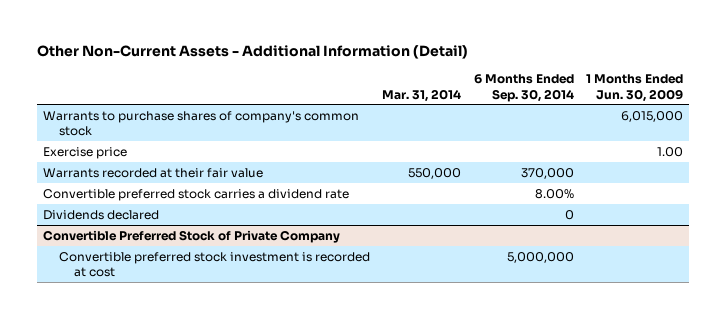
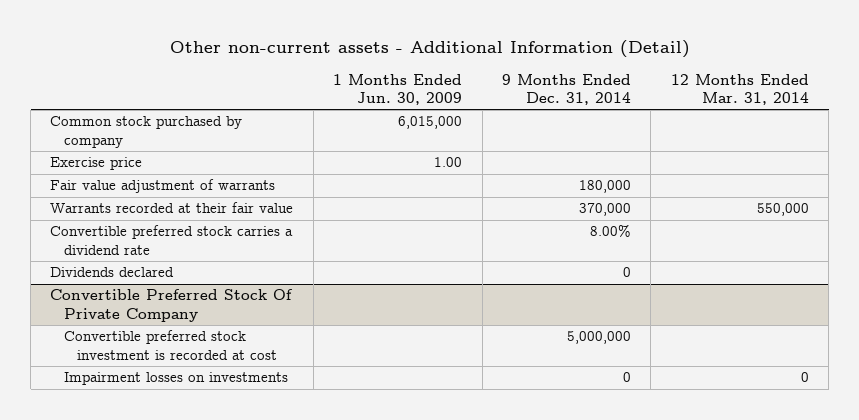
- Other Non-Current Assets - Additional Information (Detail)
+ Other non-current assets - Additional Information (Detail)
- | Mar. 31, 2014 | 6 Months Ended Sep. 30, 2014 | 1 Months Ended Jun. 30, 2009
+ | 1 Months Ended Jun. 30, 2009 | 9 Months Ended Dec. 31, 2014 | 12 Months Ended Mar. 31, 2014
- Warrants to purchase shares of company's common stock | | | 6,015,000
+ Common stock purchased by company | 6,015,000 | |
+ Fair value adjustment of warrants | | 180,000 |
- Convertible Preferred Stock of Private Company
+ Convertible Preferred Stock Of Private Company
+ Impairment losses on investments | | 0 | 0

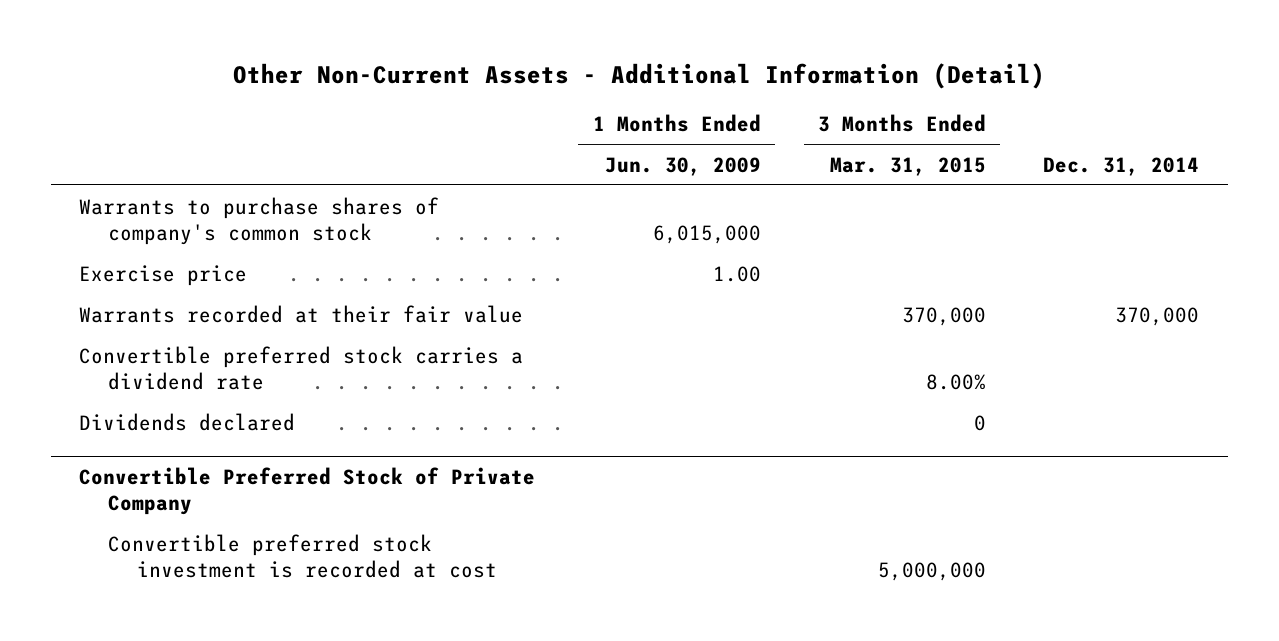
- Other non-current assets - Additional Information (Detail)
+ Other Non-Current Assets - Additional Information (Detail)
- | 1 Months Ended Jun. 30, 2009 | 9 Months Ended Dec. 31, 2014 | 12 Months Ended Mar. 31, 2014
+ | 1 Months Ended Jun. 30, 2009 | 3 Months Ended Mar. 31, 2015 | Dec. 31, 2014
- Common stock purchased by company | 6,015,000 | |
+ Warrants to purchase shares of company's common stock | 6,015,000 | |
- Fair value adjustment of warrants | | 180,000 |
- Convertible Preferred Stock Of Private Company
+ Convertible Preferred Stock of Private Company
- Impairment losses on investments | | 0 | 0

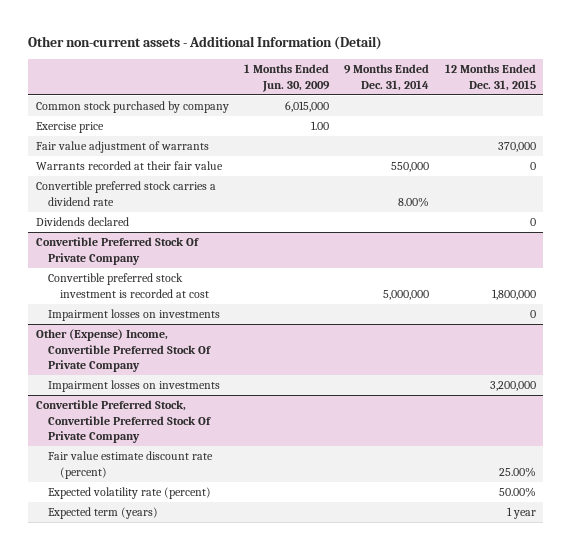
- Other Non-Current Assets - Additional Information (Detail)
+ Other non-current assets - Additional Information (Detail)
- | 1 Months Ended Jun. 30, 2009 | 3 Months Ended Mar. 31, 2015 | Dec. 31, 2014
+ | 1 Months Ended Jun. 30, 2009 | 9 Months Ended Dec. 31, 2014 | 12 Months Ended Dec. 31, 2015
- Warrants to purchase shares of company's common stock | 6,015,000 | |
+ Common stock purchased by company | 6,015,000 | |
+ Fair value adjustment of warrants | | | 370,000
- Convertible Preferred Stock of Private Company
+ Convertible Preferred Stock Of Private Company
+ Impairment losses on investments | | | 0
+ Other (Expense) Income, Convertible Preferred Stock Of Private Company
+ Impairment losses on investments | | | 3,200,000
+ Convertible Preferred Stock, Convertible Preferred Stock Of Private Company
+ Fair value estimate discount rate (percent) | | | 25.00%
+ Expected volatility rate (percent) | | | 50.00%
+ Expected term (years) | | | 1 year

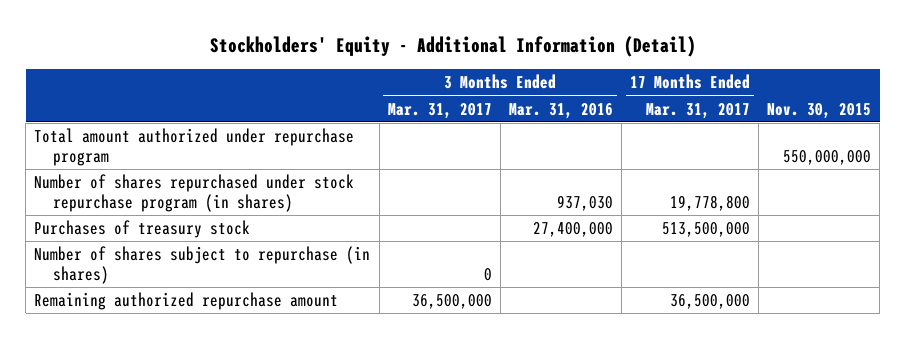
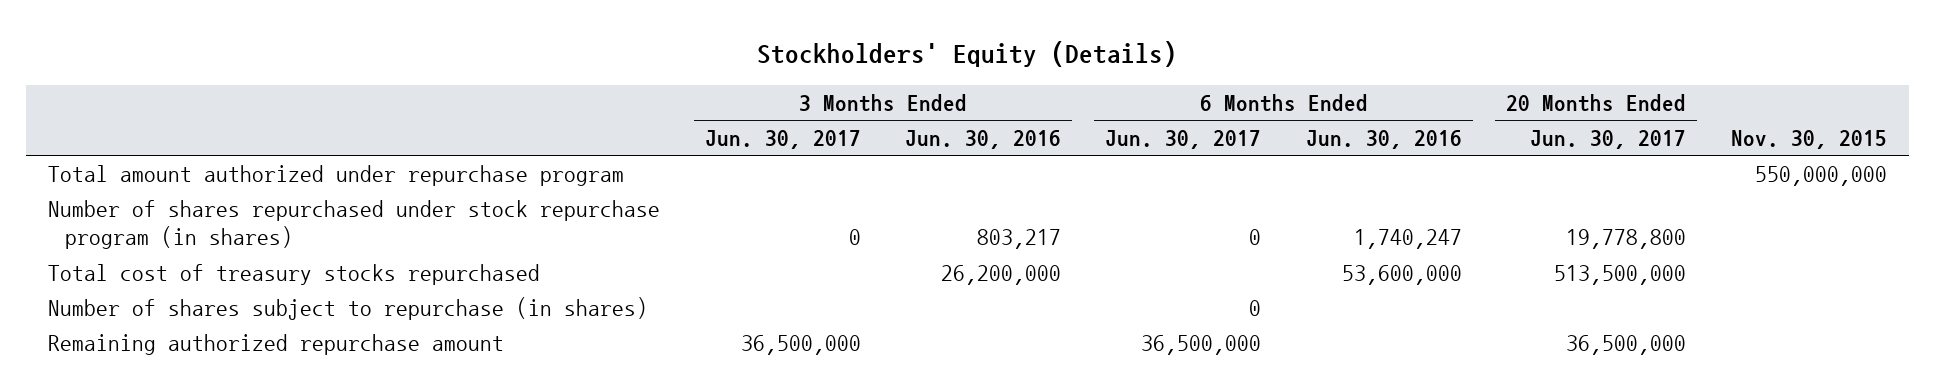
- Stockholders' Equity - Additional Information (Detail)
+ Stockholders' Equity (Details)
- | 3 Months Ended Mar. 31, 2017 | 3 Months Ended Mar. 31, 2016 | 17 Months Ended Mar. 31, 2017 | Nov. 30, 2015
+ | 3 Months Ended Jun. 30, 2017 | 3 Months Ended Jun. 30, 2016 | 6 Months Ended Jun. 30, 2017 | 6 Months Ended Jun. 30, 2016 | 20 Months Ended Jun. 30, 2017 | Nov. 30, 2015
- Purchases of treasury stock | | 27,400,000 | 513,500,000 |
+ Total cost of treasury stocks repurchased | | 26,200,000 | | 53,600,000 | 513,500,000 |

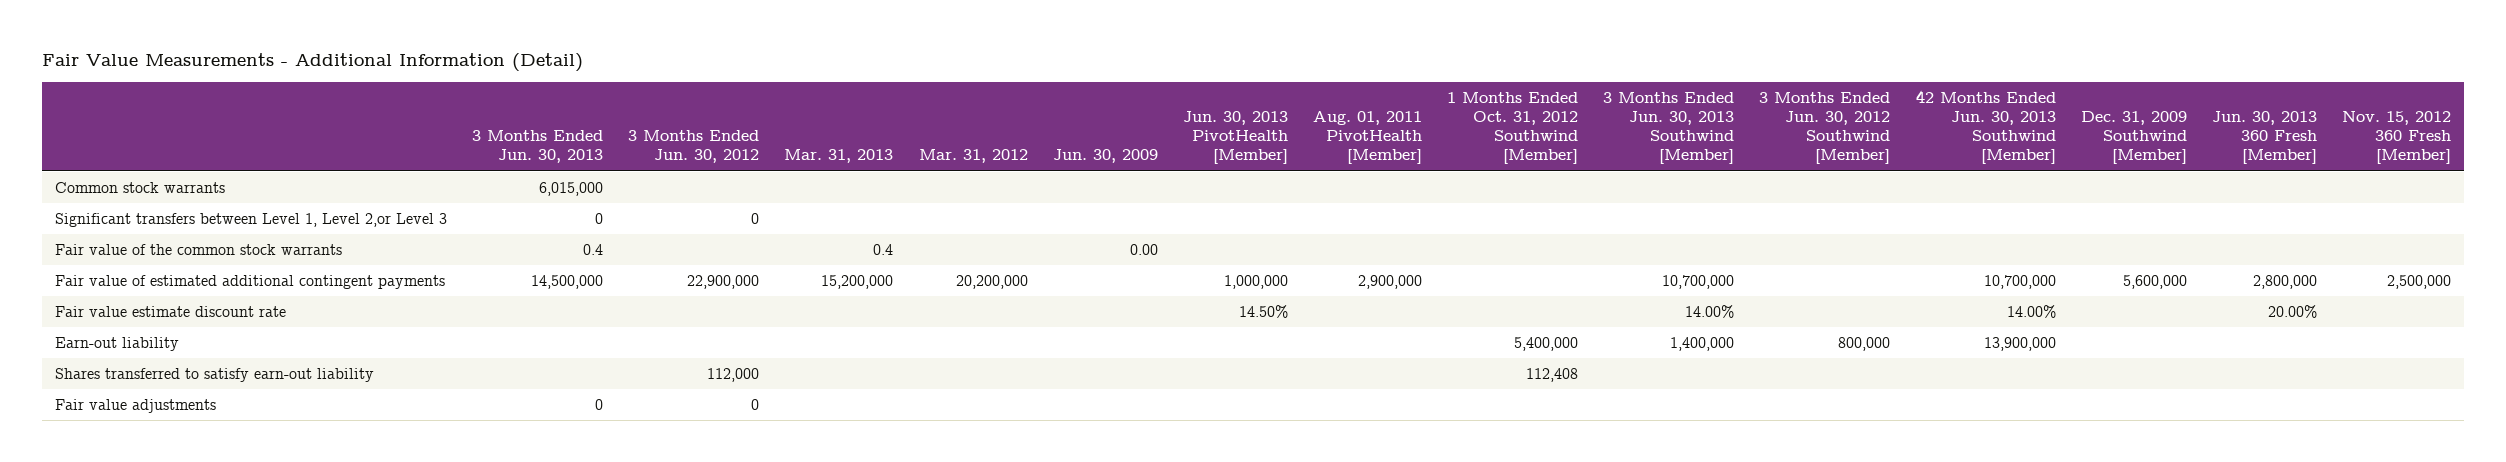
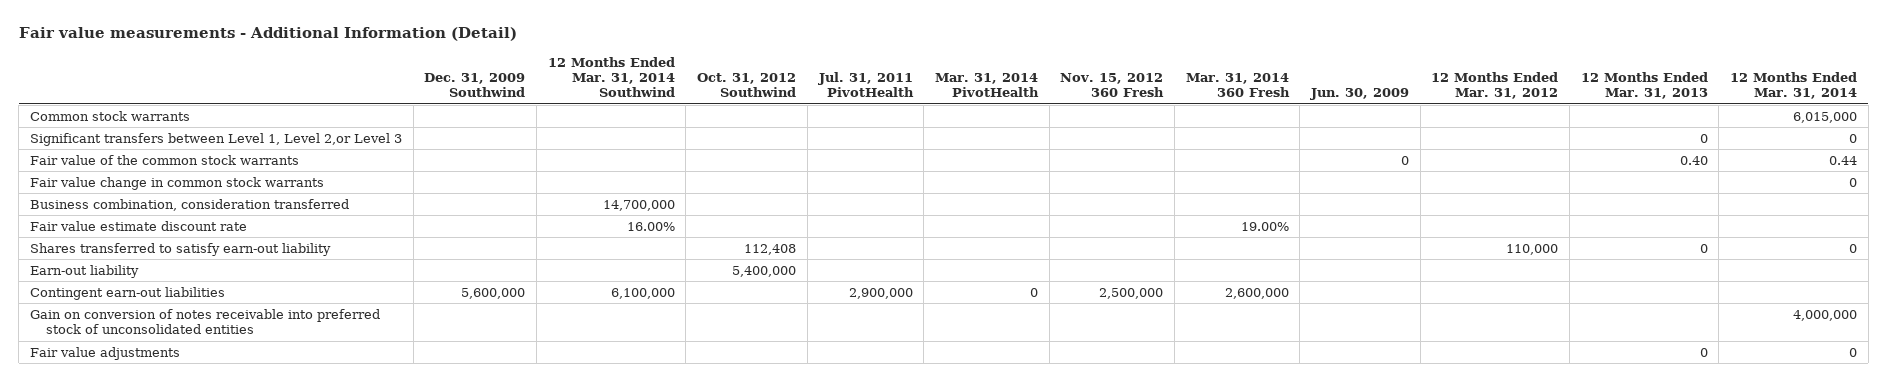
- Fair Value Measurements - Additional Information (Detail)
+ Fair value measurements - Additional Information (Detail)
- | 3 Months Ended Jun. 30, 2013 | 3 Months Ended Jun. 30, 2012 | Mar. 31, 2013 | Mar. 31, 2012 | Jun. 30, 2009 | Jun. 30, 2013 PivotHealth [Member] | Aug. 01, 2011 PivotHealth [Member] | 1 Months Ended Oct. 31, 2012 Southwind [Member] | 3 Months Ended Jun. 30, 2013 Southwind [Member] | 3 Months Ended Jun. 30, 2012 Southwind [Member] | 42 Months Ended Jun. 30, 2013 Southwind [Member] | Dec. 31, 2009 Southwind [Member] | Jun. 30, 2013 360 Fresh [Member] | Nov. 15, 2012 360 Fresh [Member]
+ | Dec. 31, 2009 Southwind | 12 Months Ended Mar. 31, 2014 Southwind | Oct. 31, 2012 Southwind | Jul. 31, 2011 PivotHealth | Mar. 31, 2014 PivotHealth | Nov. 15, 2012 360 Fresh | Mar. 31, 2014 360 Fresh | Jun. 30, 2009 | 12 Months Ended Mar. 31, 2012 | 12 Months Ended Mar. 31, 2013 | 12 Months Ended Mar. 31, 2014
- Fair value of the common stock warrants | 0.4 | | 0.4 | | 0.00 | | | | | | | | |
- Fair value of estimated additional contingent payments | 14,500,000 | 22,900,000 | 15,200,000 | 20,200,000 | | 1,000,000 | 2,900,000 | | 10,700,000 | | 10,700,000 | 5,600,000 | 2,800,000 | 2,500,000
+ Fair value of the common stock warrants | | | | | | | | 0 | | 0.40 | 0.44
+ Fair value change in common stock warrants | | | | | | | | | | | 0
+ Business combination, consideration transferred | | 14,700,000 | | | | | | | | |
moved down: Earn-out liability | | | 5,400,000 | | | | | | | |
+ Contingent earn-out liabilities | 5,600,000 | 6,100,000 | | 2,900,000 | 0 | 2,500,000 | 2,600,000 | | | |
+ Gain on conversion of notes receivable into preferred stock of unconsolidated entities | | | | | | | | | | | 4,000,000

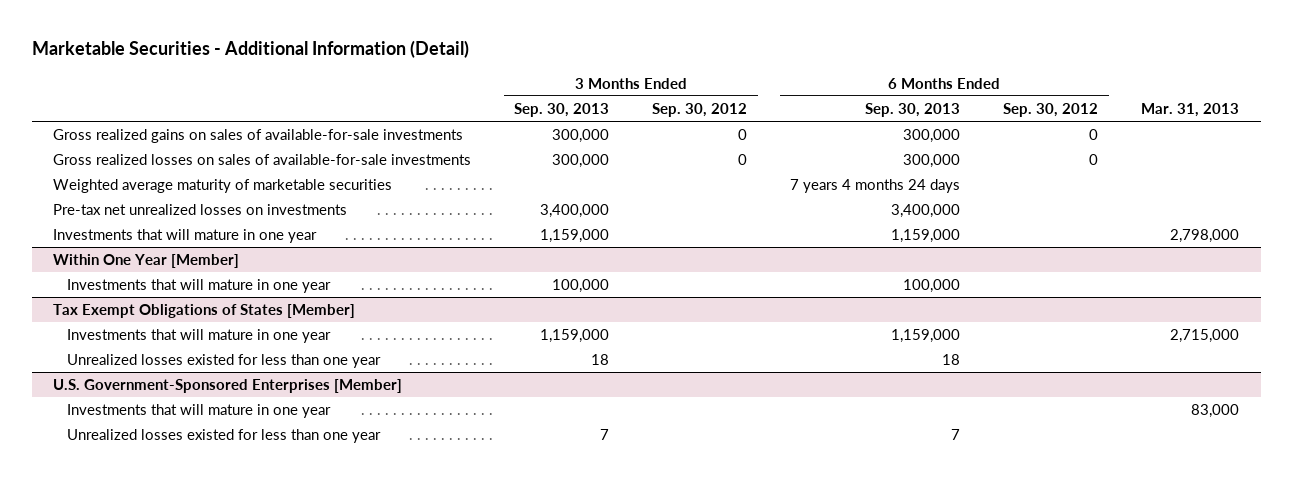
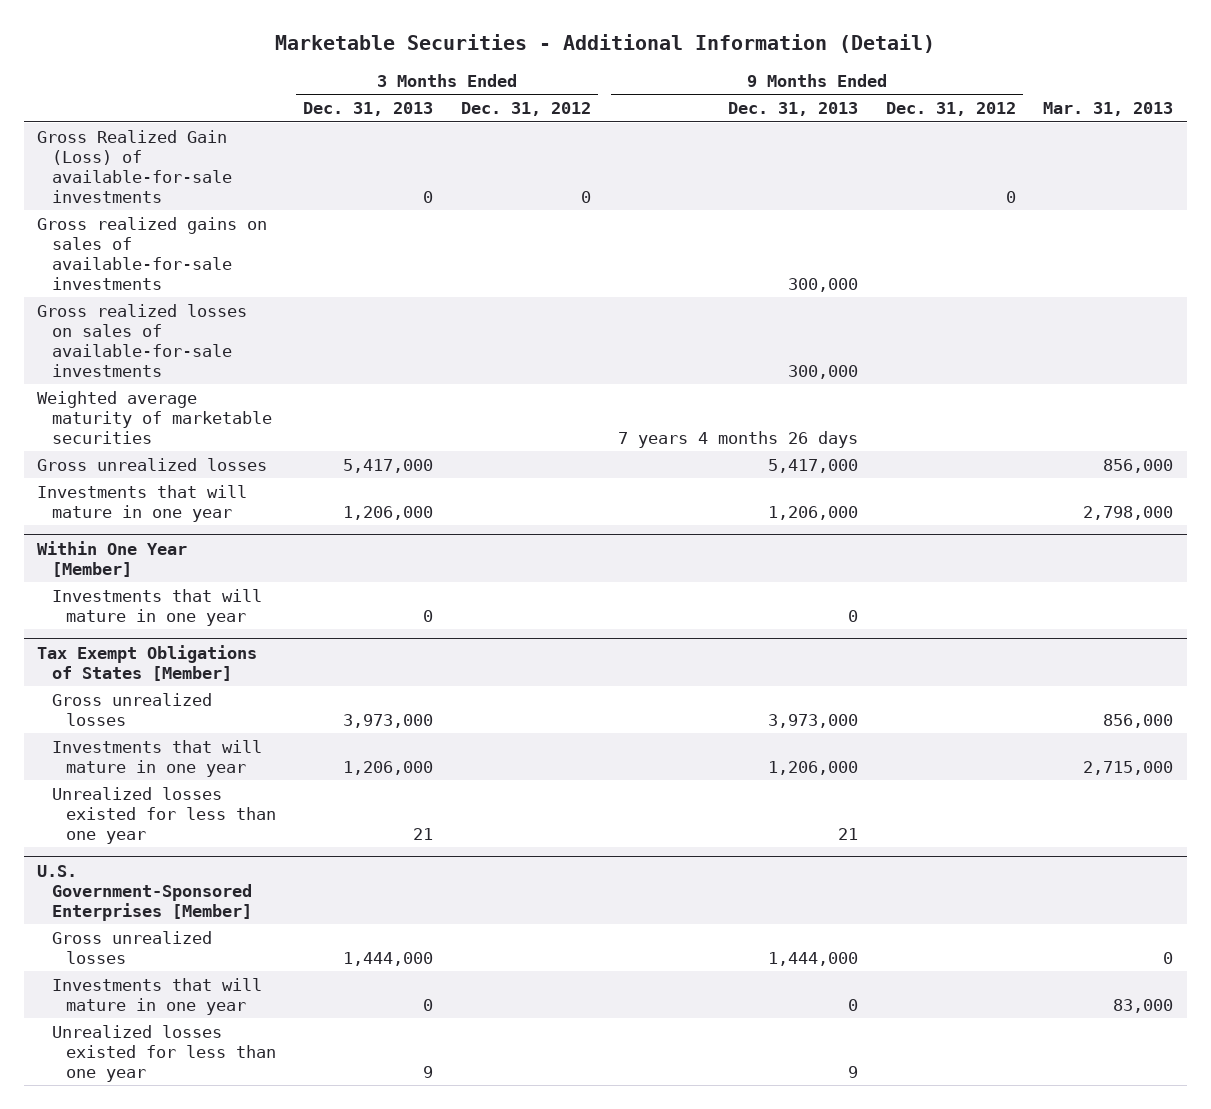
- | 3 Months Ended Sep. 30, 2013 | 3 Months Ended Sep. 30, 2012 | 6 Months Ended Sep. 30, 2013 | 6 Months Ended Sep. 30, 2012 | Mar. 31, 2013
+ | 3 Months Ended Dec. 31, 2013 | 3 Months Ended Dec. 31, 2012 | 9 Months Ended Dec. 31, 2013 | 9 Months Ended Dec. 31, 2012 | Mar. 31, 2013
+ Gross Realized Gain (Loss) of available-for-sale investments | 0 | 0 | | 0 |
- Pre-tax net unrealized losses on investments | 3,400,000 | | 3,400,000 | |
+ Gross unrealized losses | 5,417,000 | | 5,417,000 | | 856,000
@ Tax Exempt Obligations of States [Member]
+ Gross unrealized losses | 3,973,000 | | 3,973,000 | | 856,000
@ U.S. Government-Sponsored Enterprises [Member]
+ Gross unrealized losses | 1,444,000 | | 1,444,000 | | 0

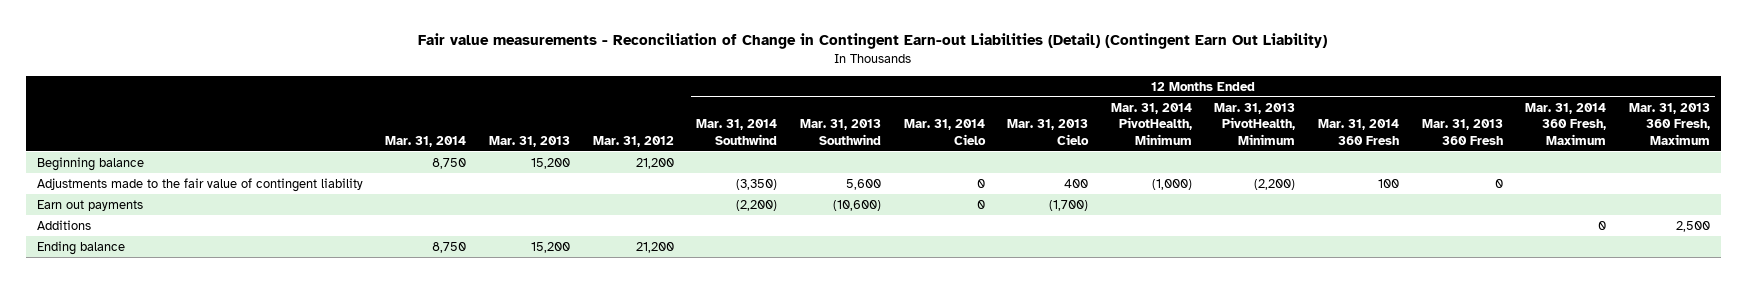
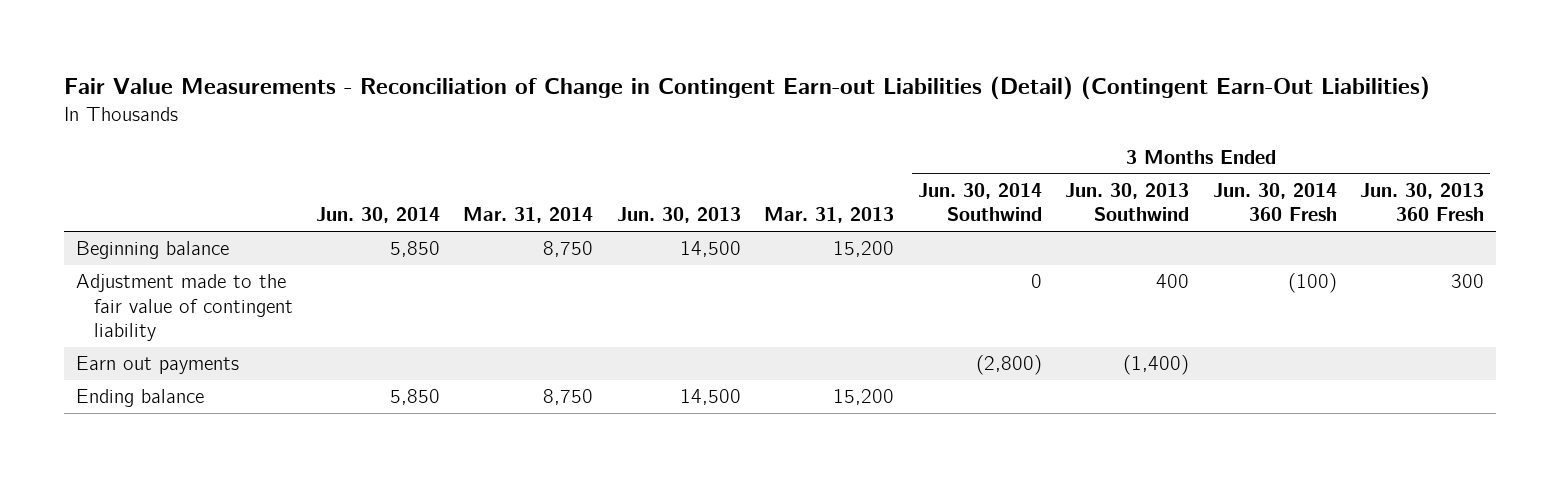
- Fair value measurements - Reconciliation of Change in Contingent Earn-out Liabilities (Detail) (Contingent Earn Out Liability)
+ Fair Value Measurements - Reconciliation of Change in Contingent Earn-out Liabilities (Detail) (Contingent Earn-Out Liabilities)
- | Mar. 31, 2014 | Mar. 31, 2013 | Mar. 31, 2012 | 12 Months Ended Mar. 31, 2014 Southwind | 12 Months Ended Mar. 31, 2013 Southwind | 12 Months Ended Mar. 31, 2014 Cielo | 12 Months Ended Mar. 31, 2013 Cielo | 12 Months Ended Mar. 31, 2014 PivotHealth, Minimum | 12 Months Ended Mar. 31, 2013 PivotHealth, Minimum | 12 Months Ended Mar. 31, 2014 360 Fresh | 12 Months Ended Mar. 31, 2013 360 Fresh | 12 Months Ended Mar. 31, 2014 360 Fresh, Maximum | 12 Months Ended Mar. 31, 2013 360 Fresh, Maximum
+ | Jun. 30, 2014 | Mar. 31, 2014 | Jun. 30, 2013 | Mar. 31, 2013 | 3 Months Ended Jun. 30, 2014 Southwind | 3 Months Ended Jun. 30, 2013 Southwind | 3 Months Ended Jun. 30, 2014 360 Fresh | 3 Months Ended Jun. 30, 2013 360 Fresh
- Adjustments made to the fair value of contingent liability | | | | (3,350) | 5,600 | 0 | 400 | (1,000) | (2,200) | 100 | 0 | |
+ Adjustment made to the fair value of contingent liability | | | | | 0 | 400 | (100) | 300
- Additions | | | | | | | | | | | | 0 | 2,500

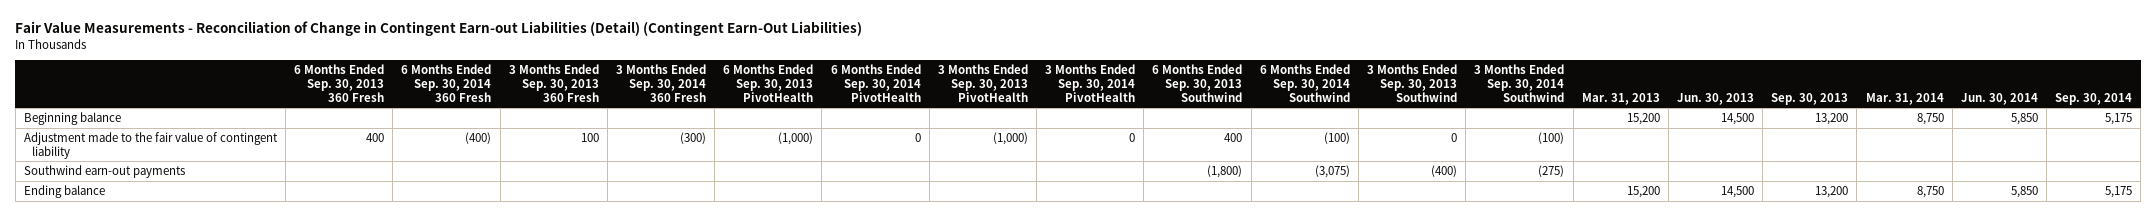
- | Jun. 30, 2014 | Mar. 31, 2014 | Jun. 30, 2013 | Mar. 31, 2013 | 3 Months Ended Jun. 30, 2014 Southwind | 3 Months Ended Jun. 30, 2013 Southwind | 3 Months Ended Jun. 30, 2014 360 Fresh | 3 Months Ended Jun. 30, 2013 360 Fresh
+ | 6 Months Ended Sep. 30, 2013 360 Fresh | 6 Months Ended Sep. 30, 2014 360 Fresh | 3 Months Ended Sep. 30, 2013 360 Fresh | 3 Months Ended Sep. 30, 2014 360 Fresh | 6 Months Ended Sep. 30, 2013 PivotHealth | 6 Months Ended Sep. 30, 2014 PivotHealth | 3 Months Ended Sep. 30, 2013 PivotHealth | 3 Months Ended Sep. 30, 2014 PivotHealth | 6 Months Ended Sep. 30, 2013 Southwind | 6 Months Ended Sep. 30, 2014 Southwind | 3 Months Ended Sep. 30, 2013 Southwind | 3 Months Ended Sep. 30, 2014 Southwind | Mar. 31, 2013 | Jun. 30, 2013 | Sep. 30, 2013 | Mar. 31, 2014 | Jun. 30, 2014 | Sep. 30, 2014
- Earn out payments | | | | | (2,800) | (1,400) | |
+ Southwind earn-out payments | | | | | | | | | (1,800) | (3,075) | (400) | (275) | | | | | |

